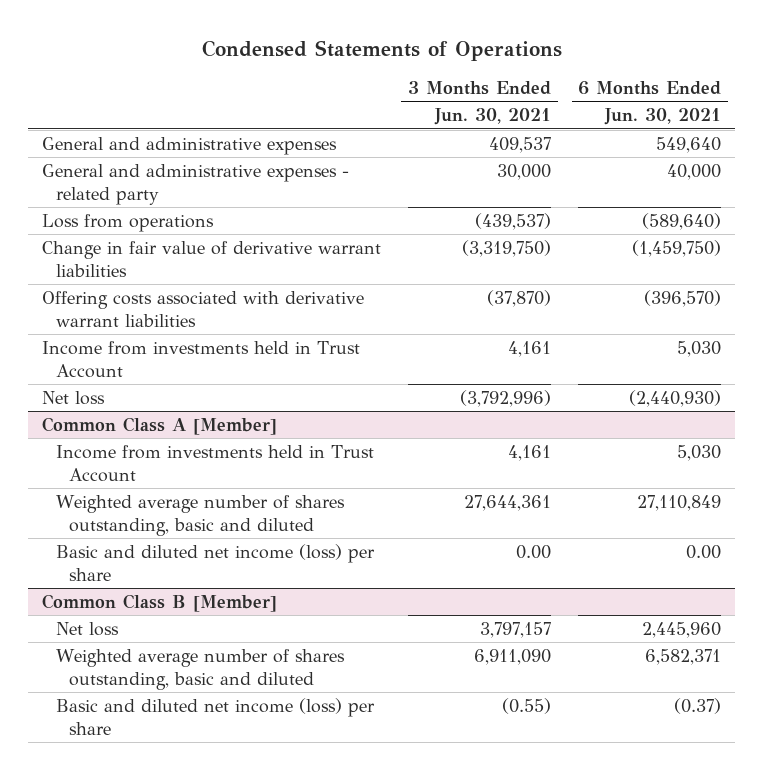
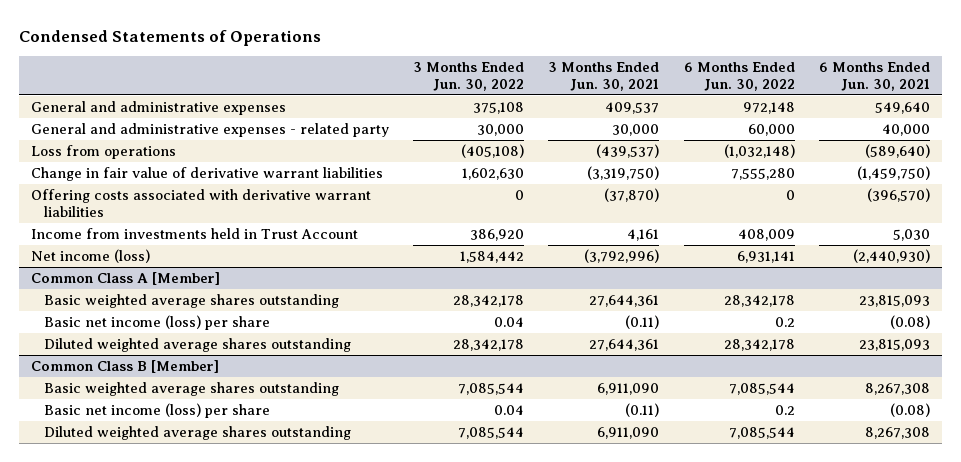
- | 3 Months Ended Jun. 30, 2021 | 6 Months Ended Jun. 30, 2021
+ | 3 Months Ended Jun. 30, 2022 | 3 Months Ended Jun. 30, 2021 | 6 Months Ended Jun. 30, 2022 | 6 Months Ended Jun. 30, 2021
- Net loss | (3,792,996) | (2,440,930)
+ Net income (loss) | 1,584,442 | (3,792,996) | 6,931,141 | (2,440,930)
@ Common Class A [Member]
- Income from investments held in Trust Account | 4,161 | 5,030
- Weighted average number of shares outstanding, basic and diluted | 27,644,361 | 27,110,849
- Basic and diluted net income (loss) per share | 0.00 | 0.00
+ Basic weighted average shares outstanding | 28,342,178 | 27,644,361 | 28,342,178 | 23,815,093
+ Basic net income (loss) per share | 0.04 | (0.11) | 0.2 | (0.08)
+ Diluted weighted average shares outstanding | 28,342,178 | 27,644,361 | 28,342,178 | 23,815,093
@ Common Class B [Member]
- Net loss | 3,797,157 | 2,445,960
- Weighted average number of shares outstanding, basic and diluted | 6,911,090 | 6,582,371
- Basic and diluted net income (loss) per share | (0.55) | (0.37)
+ Basic weighted average shares outstanding | 7,085,544 | 6,911,090 | 7,085,544 | 8,267,308
+ Basic net income (loss) per share | 0.04 | (0.11) | 0.2 | (0.08)
+ Diluted weighted average shares outstanding | 7,085,544 | 6,911,090 | 7,085,544 | 8,267,308

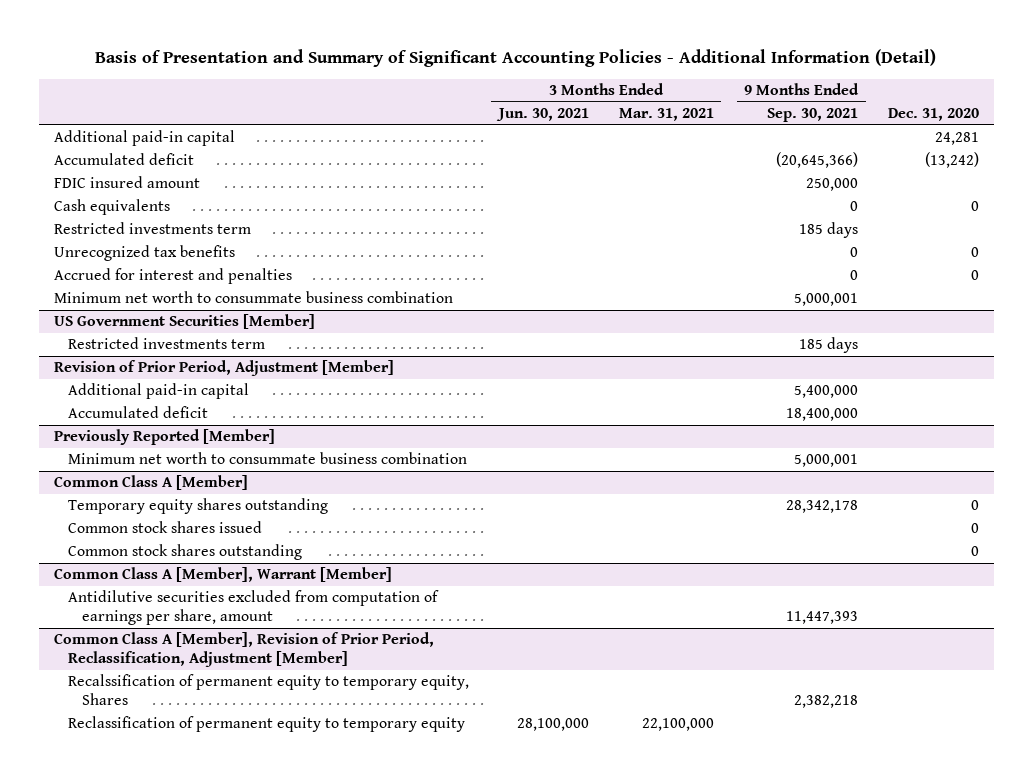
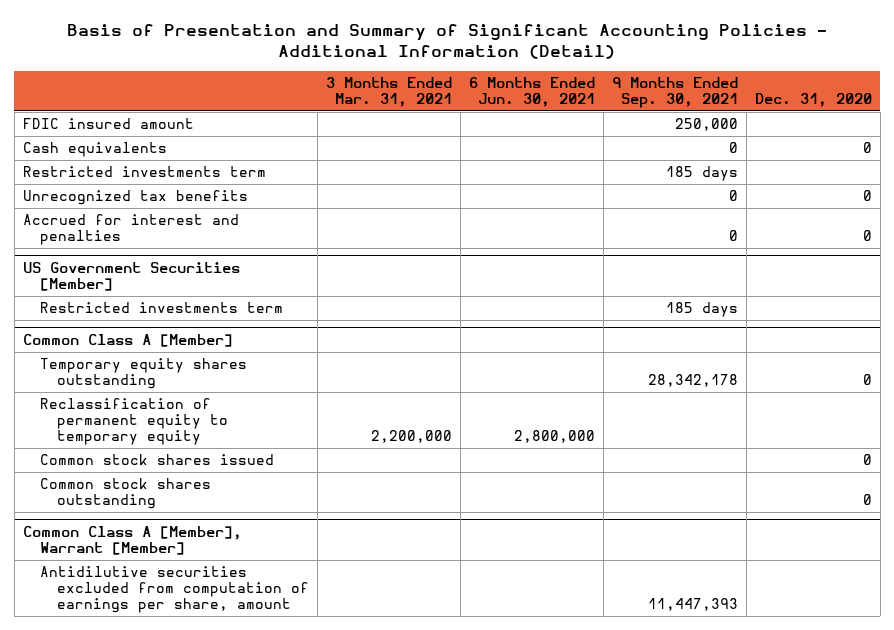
- | 3 Months Ended Jun. 30, 2021 | 3 Months Ended Mar. 31, 2021 | 9 Months Ended Sep. 30, 2021 | Dec. 31, 2020
+ | 3 Months Ended Mar. 31, 2021 | 6 Months Ended Jun. 30, 2021 | 9 Months Ended Sep. 30, 2021 | Dec. 31, 2020
- Additional paid-in capital | | | | 24,281
- Accumulated deficit | | | (20,645,366) | (13,242)
- Minimum net worth to consummate business combination | | | 5,000,001 |
- Revision of Prior Period, Adjustment [Member]
- Additional paid-in capital | | | 5,400,000 |
- Accumulated deficit | | | 18,400,000 |
- Previously Reported [Member]
- Minimum net worth to consummate business combination | | | 5,000,001 |
@ Common Class A [Member]
+ Reclassification of permanent equity to temporary equity | 2,200,000 | 2,800,000 | |
- Common Class A [Member], Revision of Prior Period, Reclassification, Adjustment [Member]
- Recalssification of permanent equity to temporary equity, Shares | | | 2,382,218 |
- Reclassification of permanent equity to temporary equity | 28,100,000 | 22,100,000 | |

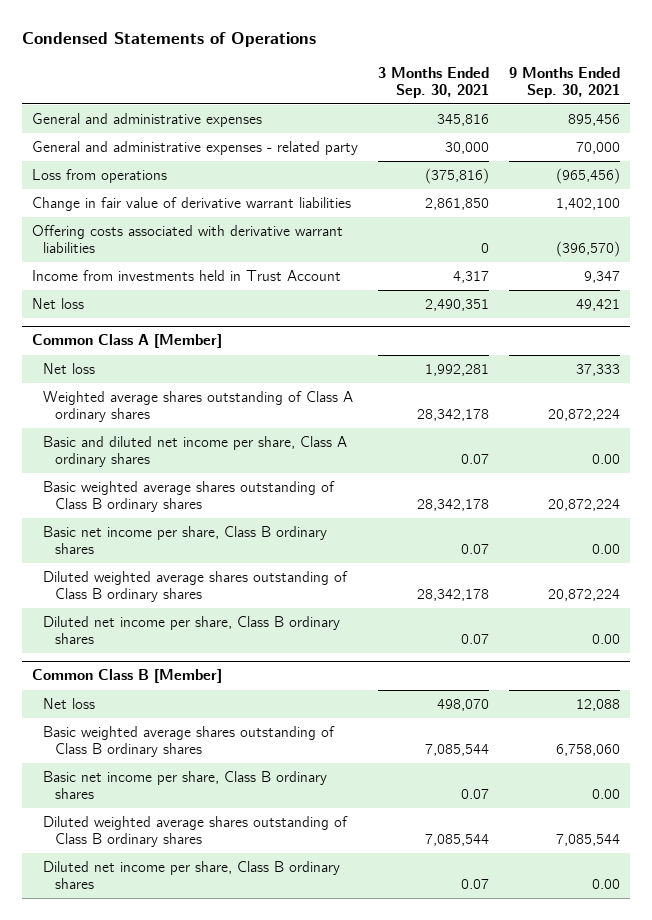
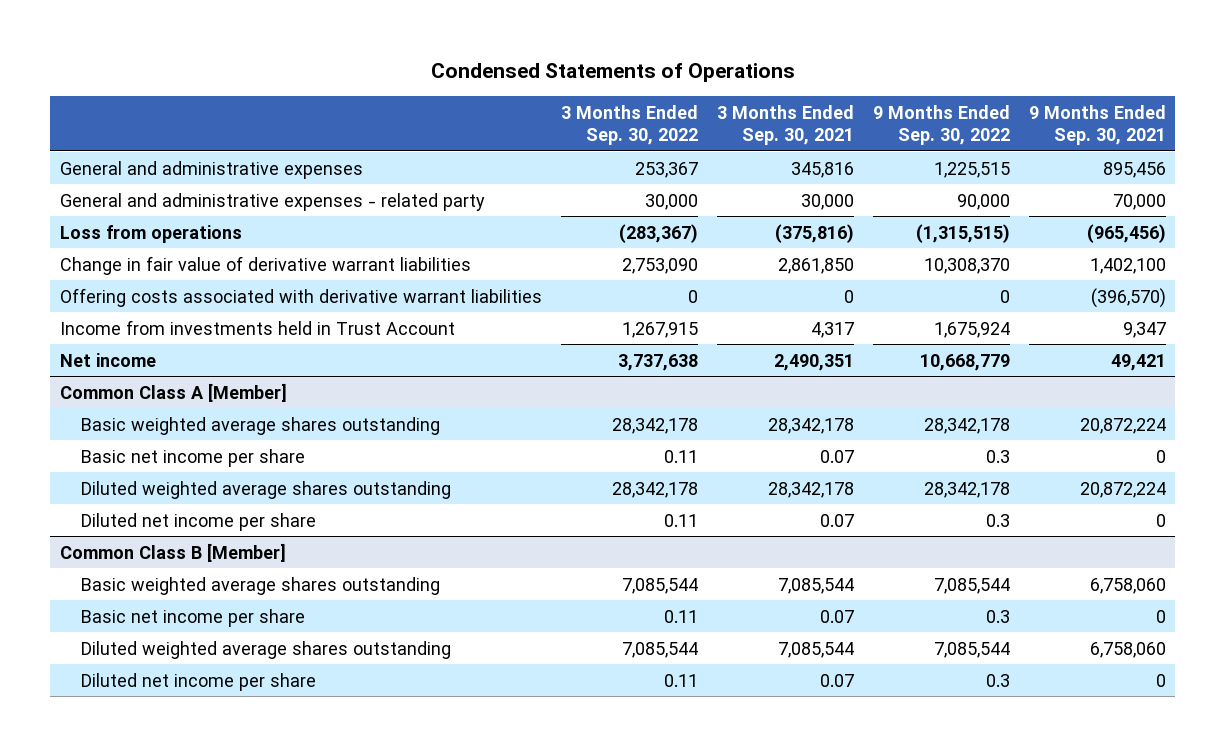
- | 3 Months Ended Sep. 30, 2021 | 9 Months Ended Sep. 30, 2021
+ | 3 Months Ended Sep. 30, 2022 | 3 Months Ended Sep. 30, 2021 | 9 Months Ended Sep. 30, 2022 | 9 Months Ended Sep. 30, 2021
- Net loss | 2,490,351 | 49,421
+ Net income | 3,737,638 | 2,490,351 | 10,668,779 | 49,421
@ Common Class A [Member]
- Net loss | 1,992,281 | 37,333
- Weighted average shares outstanding of Class A ordinary shares | 28,342,178 | 20,872,224
- Basic and diluted net income per share, Class A ordinary shares | 0.07 | 0.00
- Basic weighted average shares outstanding of Class B ordinary shares | 28,342,178 | 20,872,224
- Basic net income per share, Class B ordinary shares | 0.07 | 0.00
- Diluted weighted average shares outstanding of Class B ordinary shares | 28,342,178 | 20,872,224
- Diluted net income per share, Class B ordinary shares | 0.07 | 0.00
+ Basic weighted average shares outstanding | 28,342,178 | 28,342,178 | 28,342,178 | 20,872,224
+ Basic net income per share | 0.11 | 0.07 | 0.3 | 0
+ Diluted weighted average shares outstanding | 28,342,178 | 28,342,178 | 28,342,178 | 20,872,224
+ Diluted net income per share | 0.11 | 0.07 | 0.3 | 0
@ Common Class B [Member]
- Net loss | 498,070 | 12,088
- Basic weighted average shares outstanding of Class B ordinary shares | 7,085,544 | 6,758,060
- Basic net income per share, Class B ordinary shares | 0.07 | 0.00
- Diluted weighted average shares outstanding of Class B ordinary shares | 7,085,544 | 7,085,544
- Diluted net income per share, Class B ordinary shares | 0.07 | 0.00
+ Basic weighted average shares outstanding | 7,085,544 | 7,085,544 | 7,085,544 | 6,758,060
+ Basic net income per share | 0.11 | 0.07 | 0.3 | 0
+ Diluted weighted average shares outstanding | 7,085,544 | 7,085,544 | 7,085,544 | 6,758,060
+ Diluted net income per share | 0.11 | 0.07 | 0.3 | 0

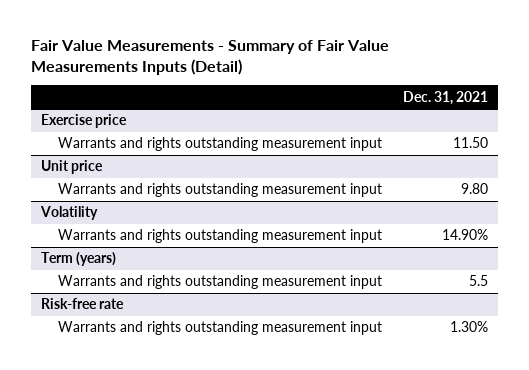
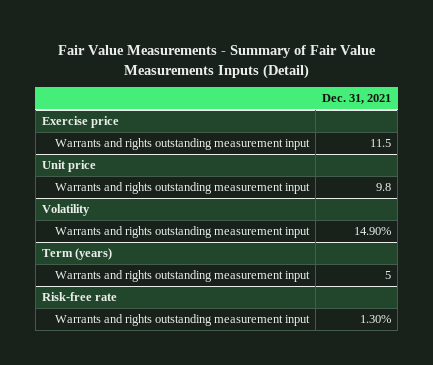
@ Exercise price
- Warrants and rights outstanding measurement input | 11.50
+ Warrants and rights outstanding measurement input | 11.5
@ Unit price
- Warrants and rights outstanding measurement input | 9.80
+ Warrants and rights outstanding measurement input | 9.8
@ Term (years)
- Warrants and rights outstanding measurement input | 5.5
+ Warrants and rights outstanding measurement input | 5

